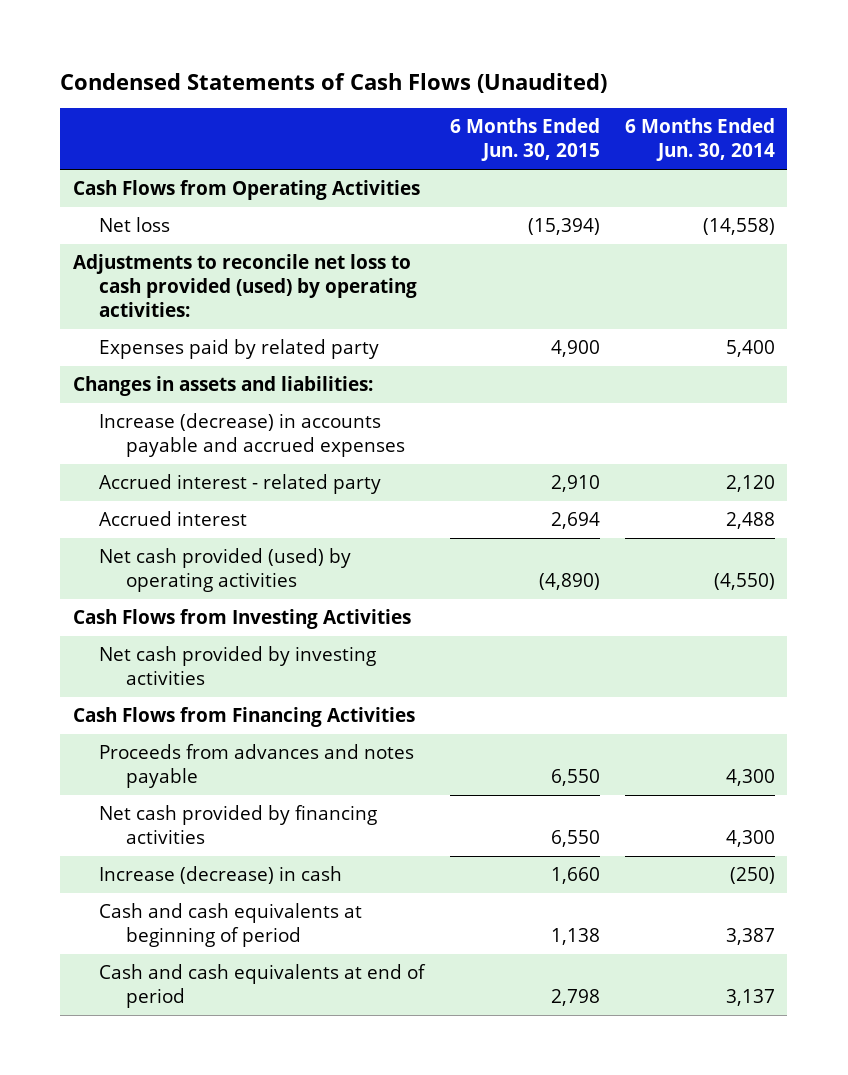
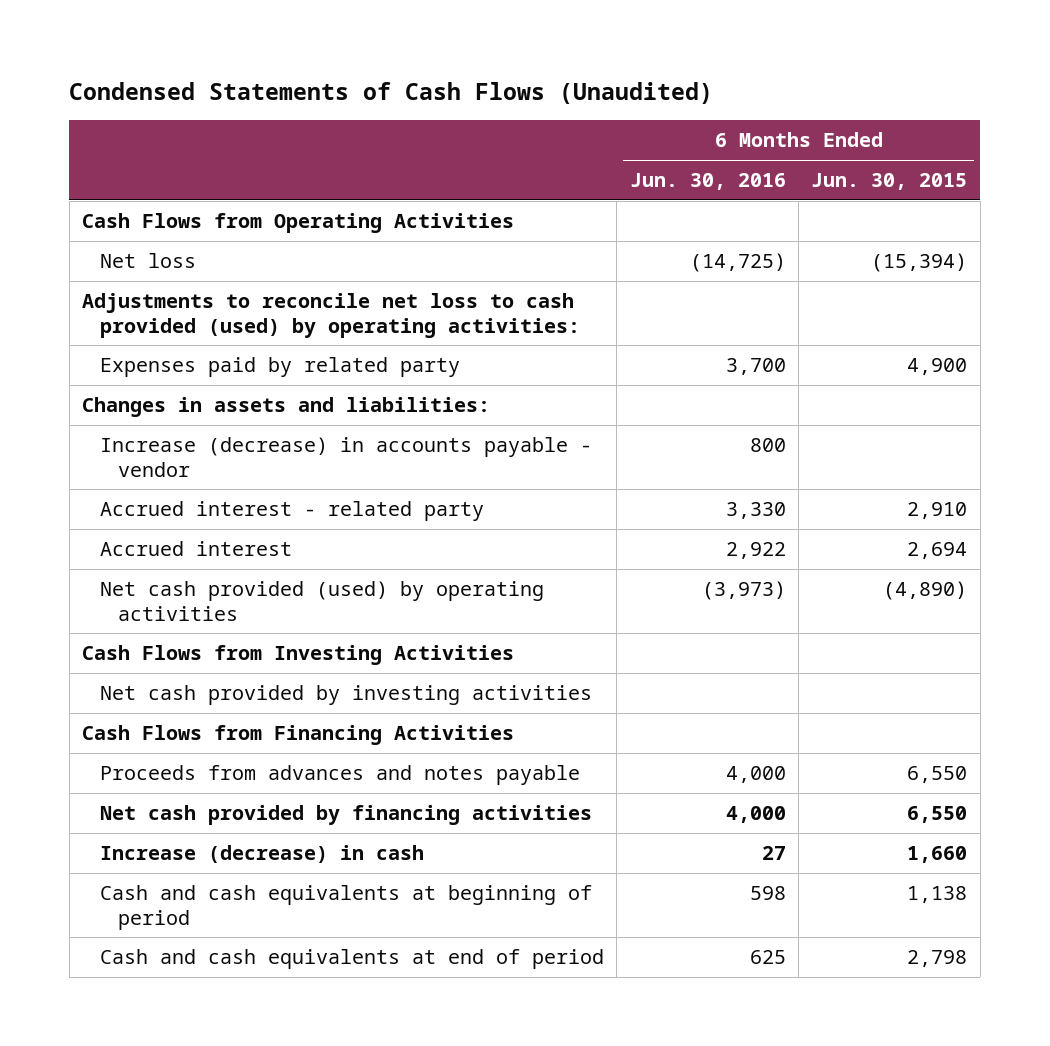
- | 6 Months Ended Jun. 30, 2015 | 6 Months Ended Jun. 30, 2014
+ | 6 Months Ended Jun. 30, 2016 | 6 Months Ended Jun. 30, 2015
- Increase (decrease) in accounts payable and accrued expenses
+ Increase (decrease) in accounts payable - vendor | 800 |

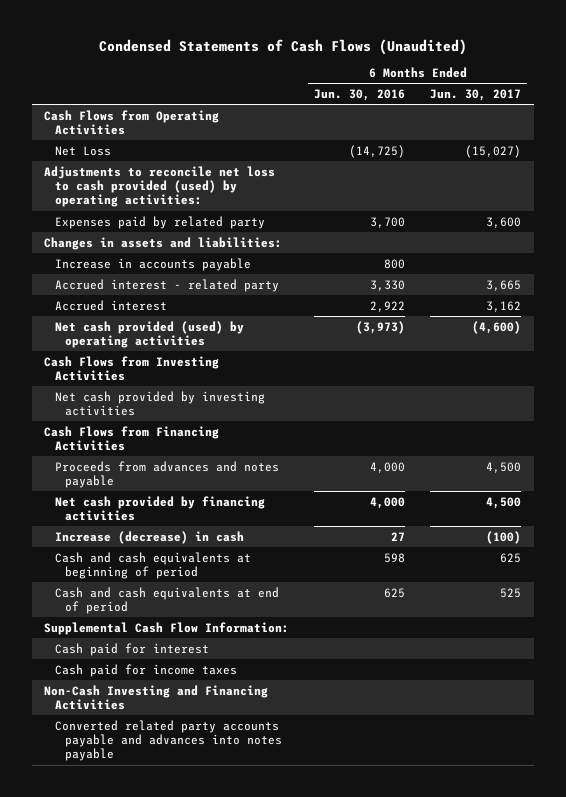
- | 6 Months Ended Jun. 30, 2016 | 6 Months Ended Jun. 30, 2015
+ | 6 Months Ended Jun. 30, 2016 | 6 Months Ended Jun. 30, 2017
- Net loss | (14,725) | (15,394)
+ Net Loss | (14,725) | (15,027)
- Increase (decrease) in accounts payable - vendor | 800 |
+ Increase in accounts payable | 800 |
+ Supplemental Cash Flow Information:
+ Cash paid for interest
+ Cash paid for income taxes
+ Non-Cash Investing and Financing Activities
+ Converted related party accounts payable and advances into notes payable

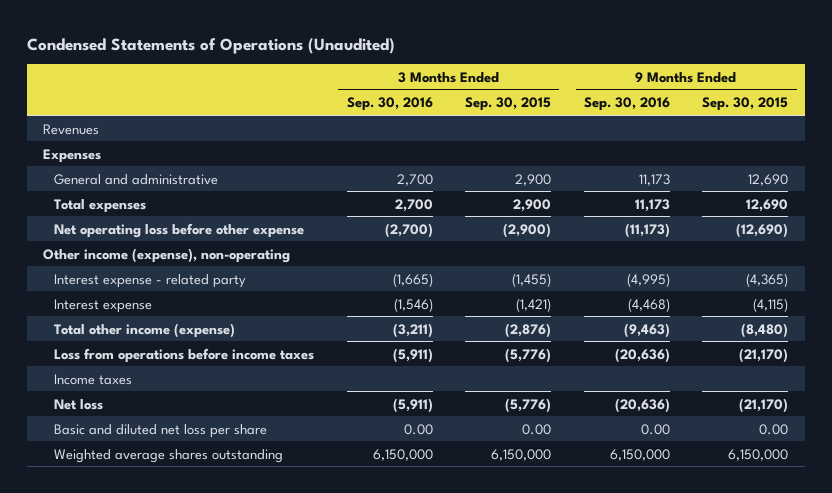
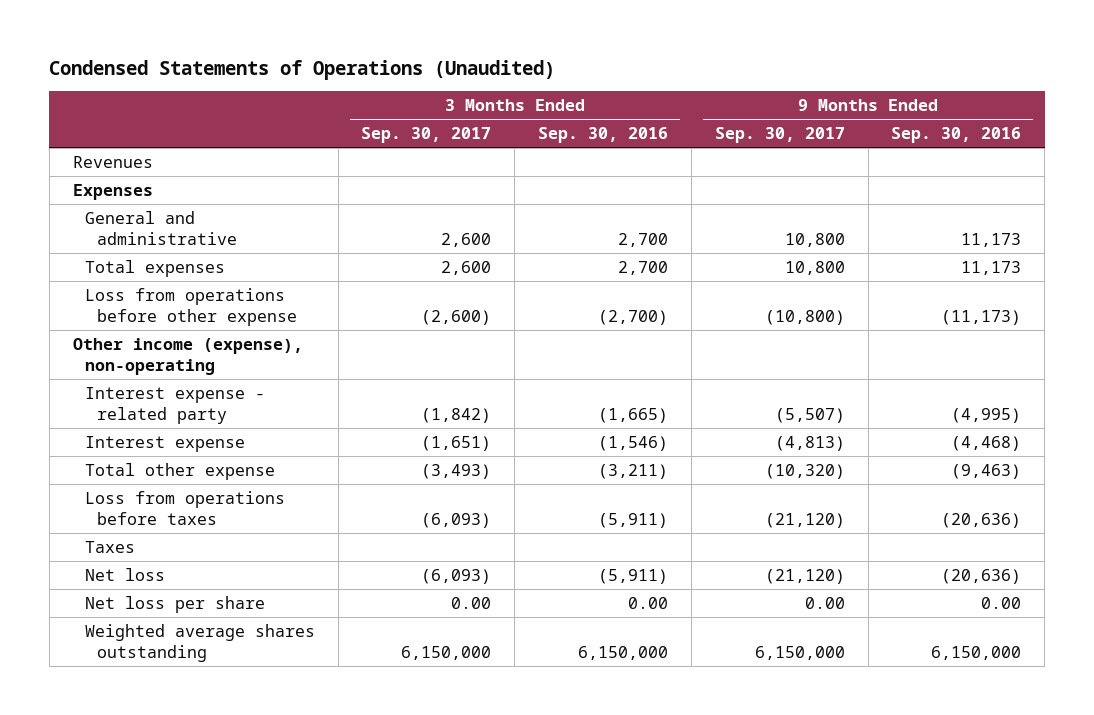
- | 3 Months Ended Sep. 30, 2016 | 3 Months Ended Sep. 30, 2015 | 9 Months Ended Sep. 30, 2016 | 9 Months Ended Sep. 30, 2015
+ | 3 Months Ended Sep. 30, 2017 | 3 Months Ended Sep. 30, 2016 | 9 Months Ended Sep. 30, 2017 | 9 Months Ended Sep. 30, 2016
- Net operating loss before other expense | (2,700) | (2,900) | (11,173) | (12,690)
+ Loss from operations before other expense | (2,600) | (2,700) | (10,800) | (11,173)
- Total other income (expense) | (3,211) | (2,876) | (9,463) | (8,480)
- Loss from operations before income taxes | (5,911) | (5,776) | (20,636) | (21,170)
- Income taxes
+ Total other expense | (3,493) | (3,211) | (10,320) | (9,463)
+ Loss from operations before taxes | (6,093) | (5,911) | (21,120) | (20,636)
+ Taxes
- Basic and diluted net loss per share | 0.00 | 0.00 | 0.00 | 0.00
+ Net loss per share | 0.00 | 0.00 | 0.00 | 0.00

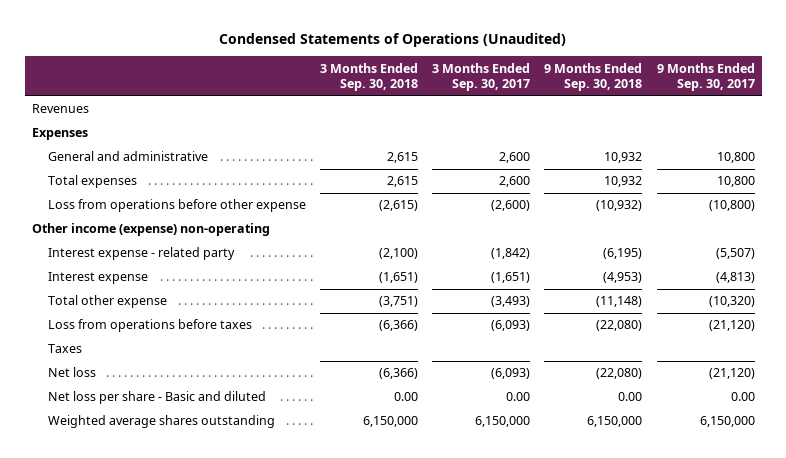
- | 3 Months Ended Sep. 30, 2017 | 3 Months Ended Sep. 30, 2016 | 9 Months Ended Sep. 30, 2017 | 9 Months Ended Sep. 30, 2016
+ | 3 Months Ended Sep. 30, 2018 | 3 Months Ended Sep. 30, 2017 | 9 Months Ended Sep. 30, 2018 | 9 Months Ended Sep. 30, 2017
- Other income (expense), non-operating
+ Other income (expense) non-operating
- Net loss per share | 0.00 | 0.00 | 0.00 | 0.00
+ Net loss per share - Basic and diluted | 0.00 | 0.00 | 0.00 | 0.00

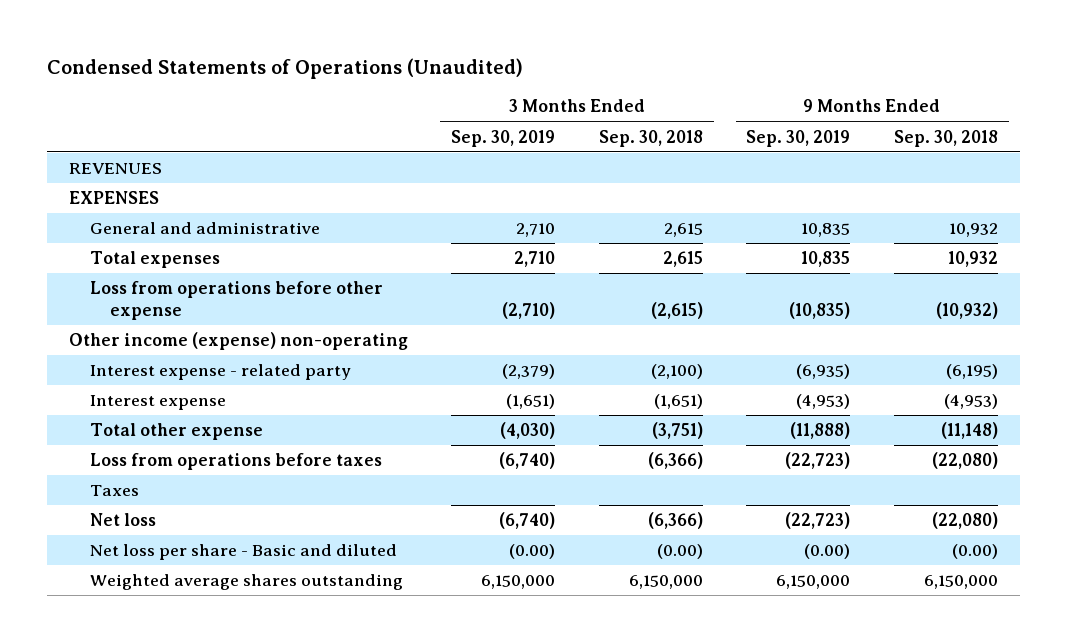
- | 3 Months Ended Sep. 30, 2018 | 3 Months Ended Sep. 30, 2017 | 9 Months Ended Sep. 30, 2018 | 9 Months Ended Sep. 30, 2017
+ | 3 Months Ended Sep. 30, 2019 | 3 Months Ended Sep. 30, 2018 | 9 Months Ended Sep. 30, 2019 | 9 Months Ended Sep. 30, 2018
- Revenues
- Expenses
+ REVENUES
+ EXPENSES
- Net loss per share - Basic and diluted | 0.00 | 0.00 | 0.00 | 0.00
+ Net loss per share - Basic and diluted | (0.00) | (0.00) | (0.00) | (0.00)

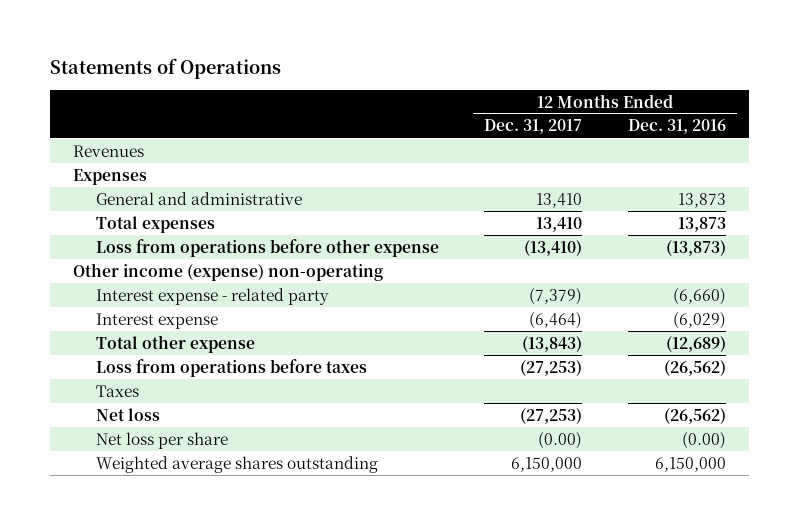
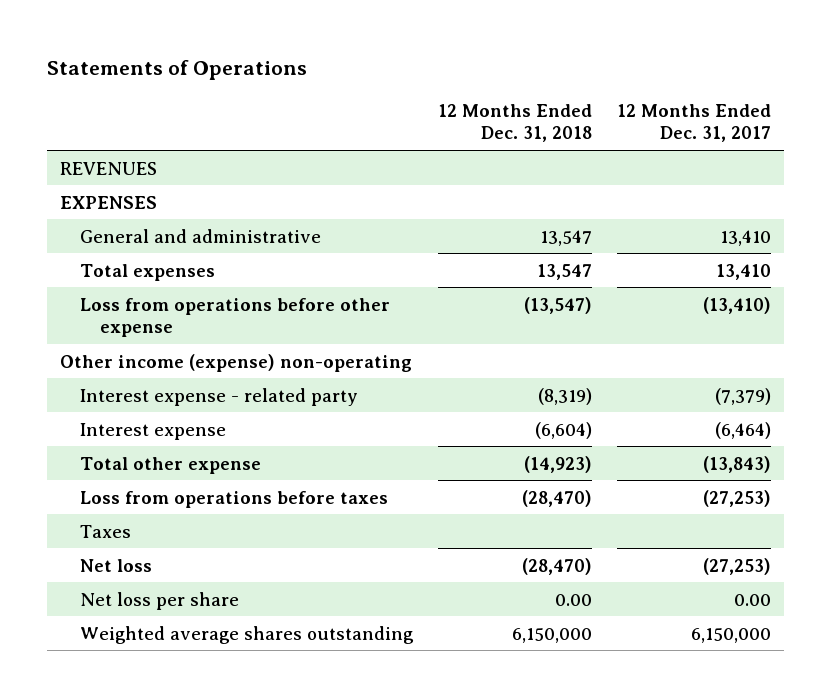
- | 12 Months Ended Dec. 31, 2017 | 12 Months Ended Dec. 31, 2016
+ | 12 Months Ended Dec. 31, 2018 | 12 Months Ended Dec. 31, 2017
- Revenues
- Expenses
+ REVENUES
+ EXPENSES
- Net loss per share | (0.00) | (0.00)
+ Net loss per share | 0.00 | 0.00

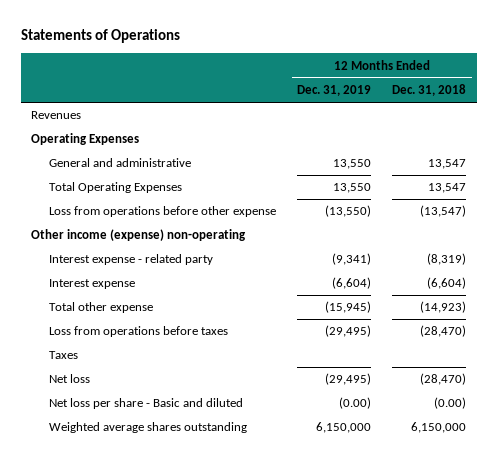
- | 12 Months Ended Dec. 31, 2018 | 12 Months Ended Dec. 31, 2017
+ | 12 Months Ended Dec. 31, 2019 | 12 Months Ended Dec. 31, 2018
- REVENUES
- EXPENSES
+ Revenues
+ Operating Expenses
- Total expenses | 13,547 | 13,410
+ Total Operating Expenses | 13,550 | 13,547
- Net loss per share | 0.00 | 0.00
+ Net loss per share - Basic and diluted | (0.00) | (0.00)

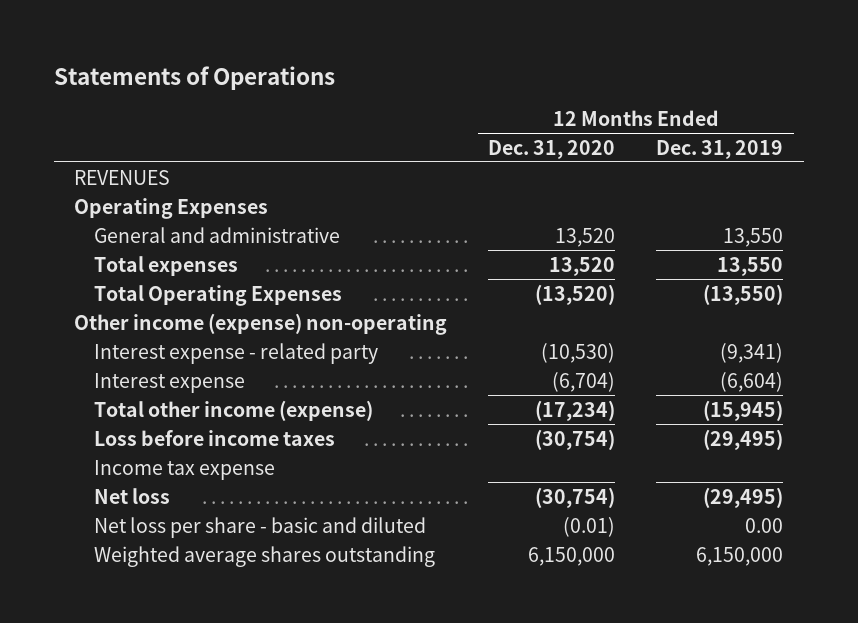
- | 12 Months Ended Dec. 31, 2019 | 12 Months Ended Dec. 31, 2018
+ | 12 Months Ended Dec. 31, 2020 | 12 Months Ended Dec. 31, 2019
- Revenues
+ REVENUES
- Total Operating Expenses | 13,550 | 13,547
- Loss from operations before other expense | (13,550) | (13,547)
+ Total expenses | 13,520 | 13,550
+ Total Operating Expenses | (13,520) | (13,550)
- Total other expense | (15,945) | (14,923)
- Loss from operations before taxes | (29,495) | (28,470)
- Taxes
+ Total other income (expense) | (17,234) | (15,945)
+ Loss before income taxes | (30,754) | (29,495)
+ Income tax expense
- Net loss per share - Basic and diluted | (0.00) | (0.00)
+ Net loss per share - basic and diluted | (0.01) | 0.00

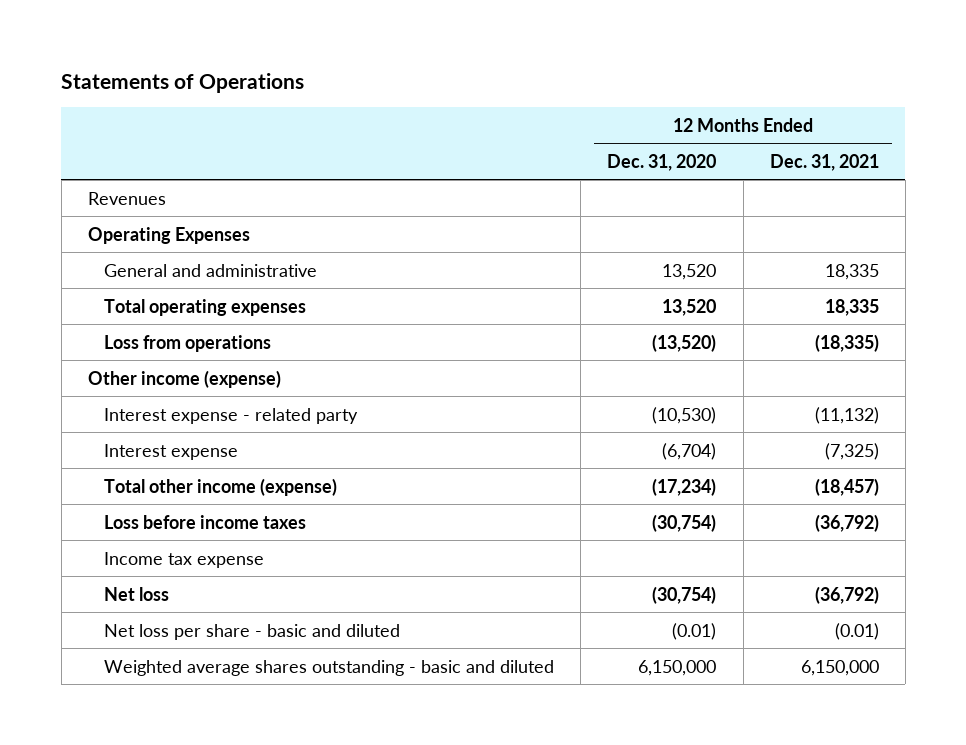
- | 12 Months Ended Dec. 31, 2020 | 12 Months Ended Dec. 31, 2019
+ | 12 Months Ended Dec. 31, 2020 | 12 Months Ended Dec. 31, 2021
- REVENUES
+ Revenues
- Total expenses | 13,520 | 13,550
- Total Operating Expenses | (13,520) | (13,550)
- Other income (expense) non-operating
+ Total operating expenses | 13,520 | 18,335
+ Loss from operations | (13,520) | (18,335)
+ Other income (expense)
- Weighted average shares outstanding | 6,150,000 | 6,150,000
+ Weighted average shares outstanding - basic and diluted | 6,150,000 | 6,150,000

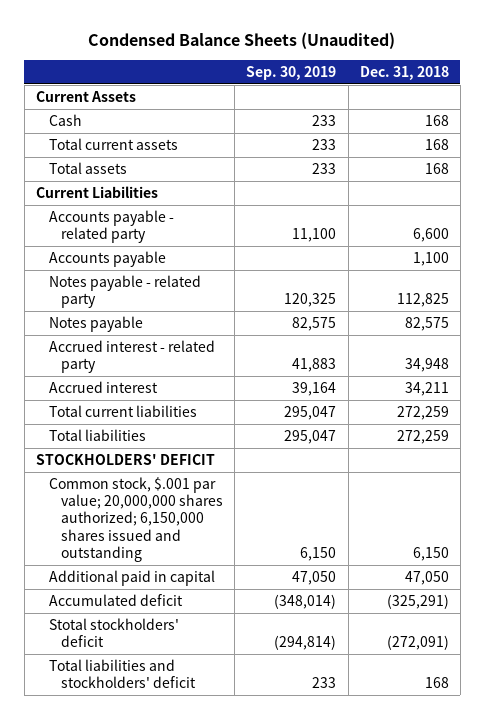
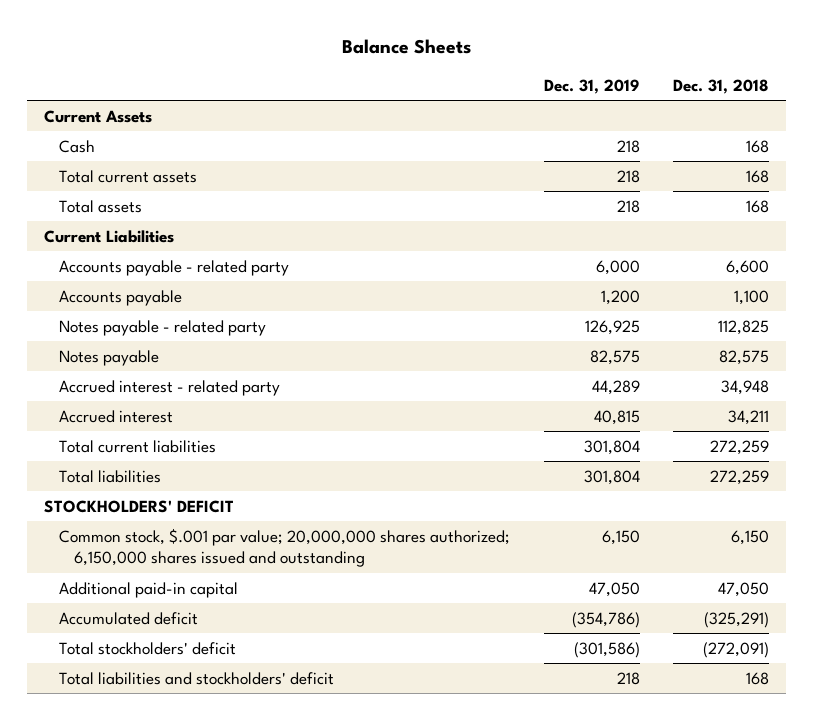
- Condensed Balance Sheets (Unaudited)
+ Balance Sheets
- | Sep. 30, 2019 | Dec. 31, 2018
+ | Dec. 31, 2019 | Dec. 31, 2018
- Additional paid in capital | 47,050 | 47,050
+ Additional paid-in capital | 47,050 | 47,050
- Stotal stockholders' deficit | (294,814) | (272,091)
+ Total stockholders' deficit | (301,586) | (272,091)

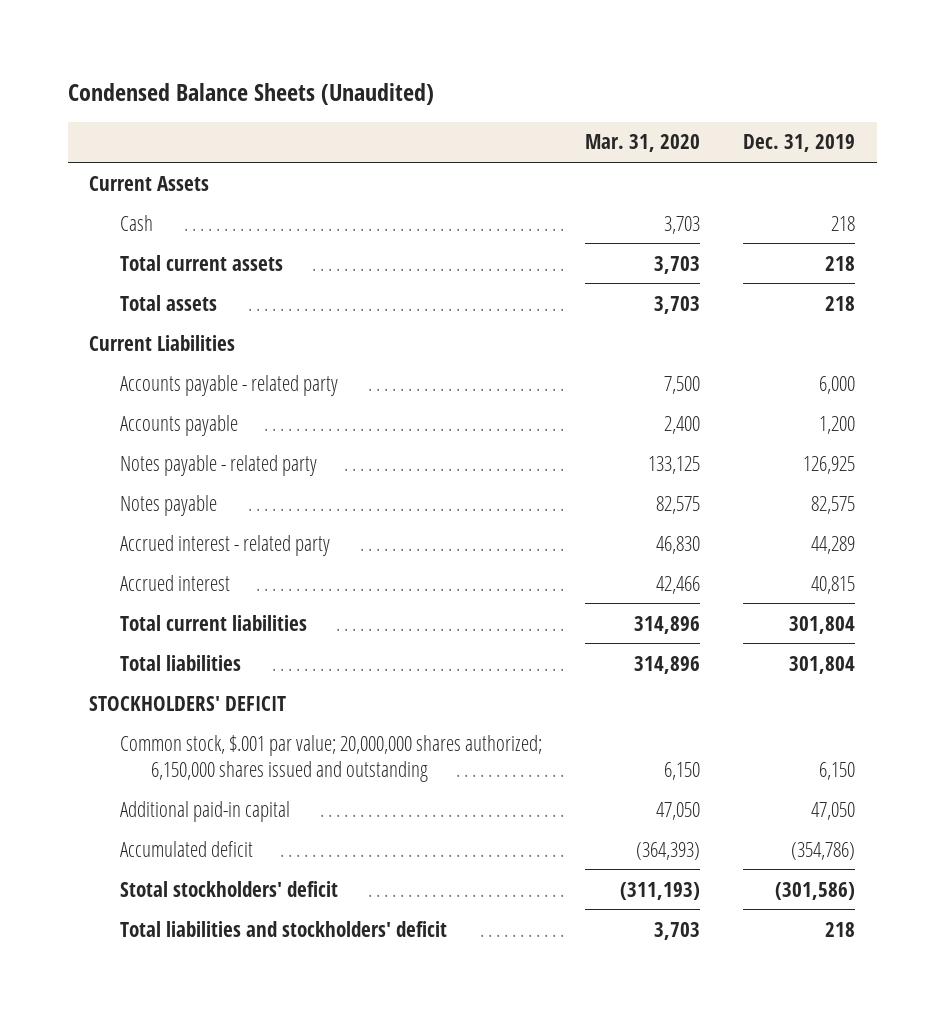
- Balance Sheets
+ Condensed Balance Sheets (Unaudited)
- | Dec. 31, 2019 | Dec. 31, 2018
+ | Mar. 31, 2020 | Dec. 31, 2019
- Total stockholders' deficit | (301,586) | (272,091)
+ Stotal stockholders' deficit | (311,193) | (301,586)

